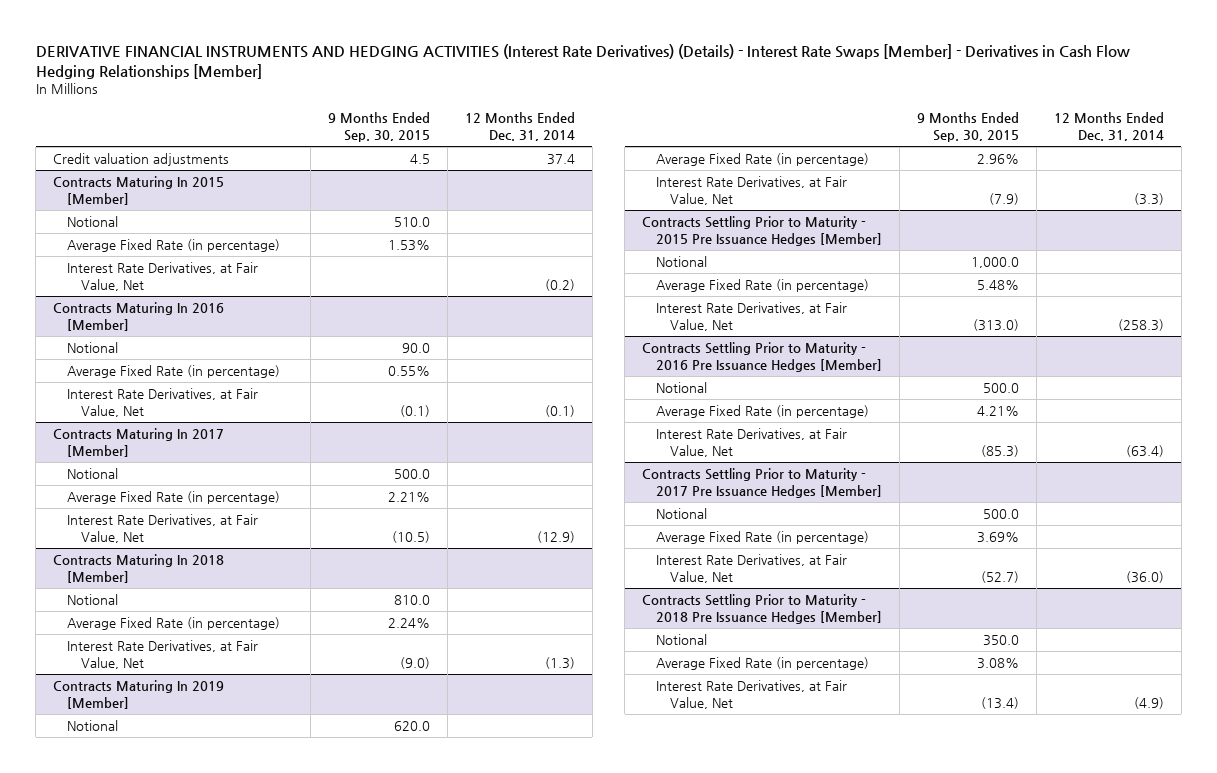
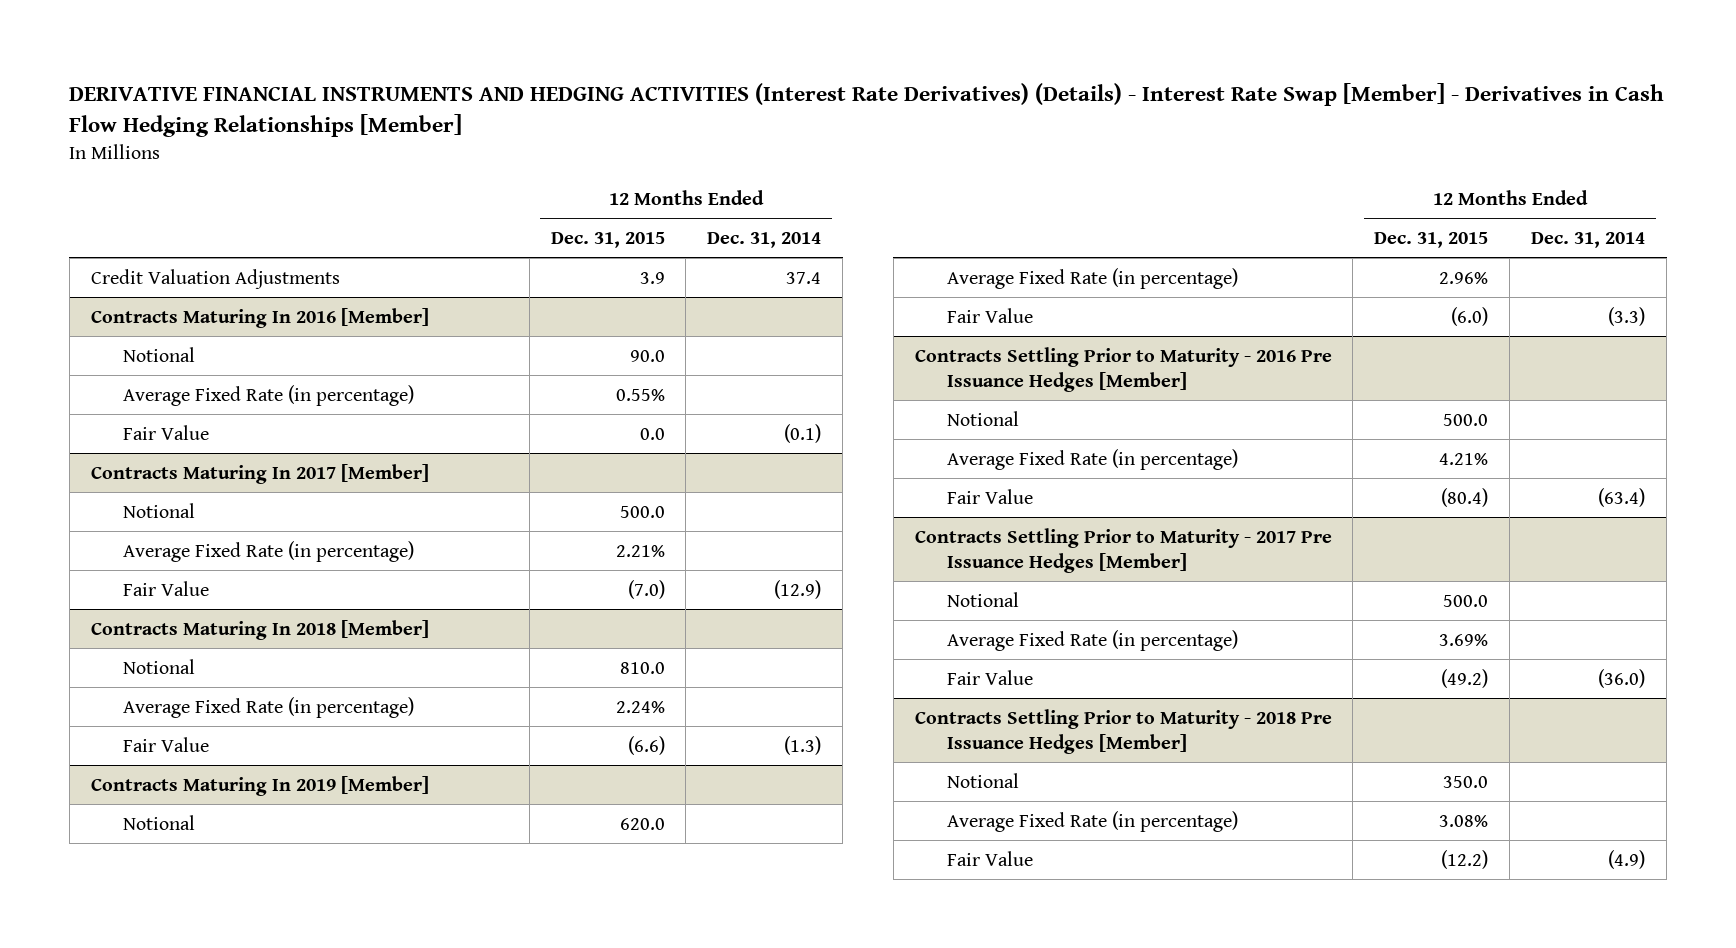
- DERIVATIVE FINANCIAL INSTRUMENTS AND HEDGING ACTIVITIES (Interest Rate Derivatives) (Details) - Interest Rate Swaps [Member] - Derivatives in Cash Flow Hedging Relationships [Member]
+ DERIVATIVE FINANCIAL INSTRUMENTS AND HEDGING ACTIVITIES (Interest Rate Derivatives) (Details) - Interest Rate Swap [Member] - Derivatives in Cash Flow Hedging Relationships [Member]
- | 9 Months Ended Sep. 30, 2015 | 12 Months Ended Dec. 31, 2014
+ | 12 Months Ended Dec. 31, 2015 | 12 Months Ended Dec. 31, 2014
- Credit valuation adjustments | 4.5 | 37.4
- Contracts Maturing In 2015 [Member]
- Notional | 510.0 |
- Average Fixed Rate (in percentage) | 1.53% |
- Interest Rate Derivatives, at Fair Value, Net | | (0.2)
+ Credit Valuation Adjustments | 3.9 | 37.4
@ Contracts Maturing In 2016 [Member]
- Interest Rate Derivatives, at Fair Value, Net | (0.1) | (0.1)
+ Fair Value | 0.0 | (0.1)
@ Contracts Maturing In 2017 [Member]
- Interest Rate Derivatives, at Fair Value, Net | (10.5) | (12.9)
+ Fair Value | (7.0) | (12.9)
@ Contracts Maturing In 2018 [Member]
- Interest Rate Derivatives, at Fair Value, Net | (9.0) | (1.3)
+ Fair Value | (6.6) | (1.3)
@ Contracts Maturing In 2019 [Member]
- Interest Rate Derivatives, at Fair Value, Net | (7.9) | (3.3)
- Contracts Settling Prior to Maturity - 2015 Pre Issuance Hedges [Member]
- Notional | 1,000.0 |
- Average Fixed Rate (in percentage) | 5.48% |
- Interest Rate Derivatives, at Fair Value, Net | (313.0) | (258.3)
@ Contracts Maturing In 2019 [Member]
+ Fair Value | (6.0) | (3.3)
@ Contracts Settling Prior to Maturity - 2016 Pre Issuance Hedges [Member]
- Interest Rate Derivatives, at Fair Value, Net | (85.3) | (63.4)
+ Fair Value | (80.4) | (63.4)
@ Contracts Settling Prior to Maturity - 2017 Pre Issuance Hedges [Member]
- Interest Rate Derivatives, at Fair Value, Net | (52.7) | (36.0)
+ Fair Value | (49.2) | (36.0)
@ Contracts Settling Prior to Maturity - 2018 Pre Issuance Hedges [Member]
- Interest Rate Derivatives, at Fair Value, Net | (13.4) | (4.9)
+ Fair Value | (12.2) | (4.9)

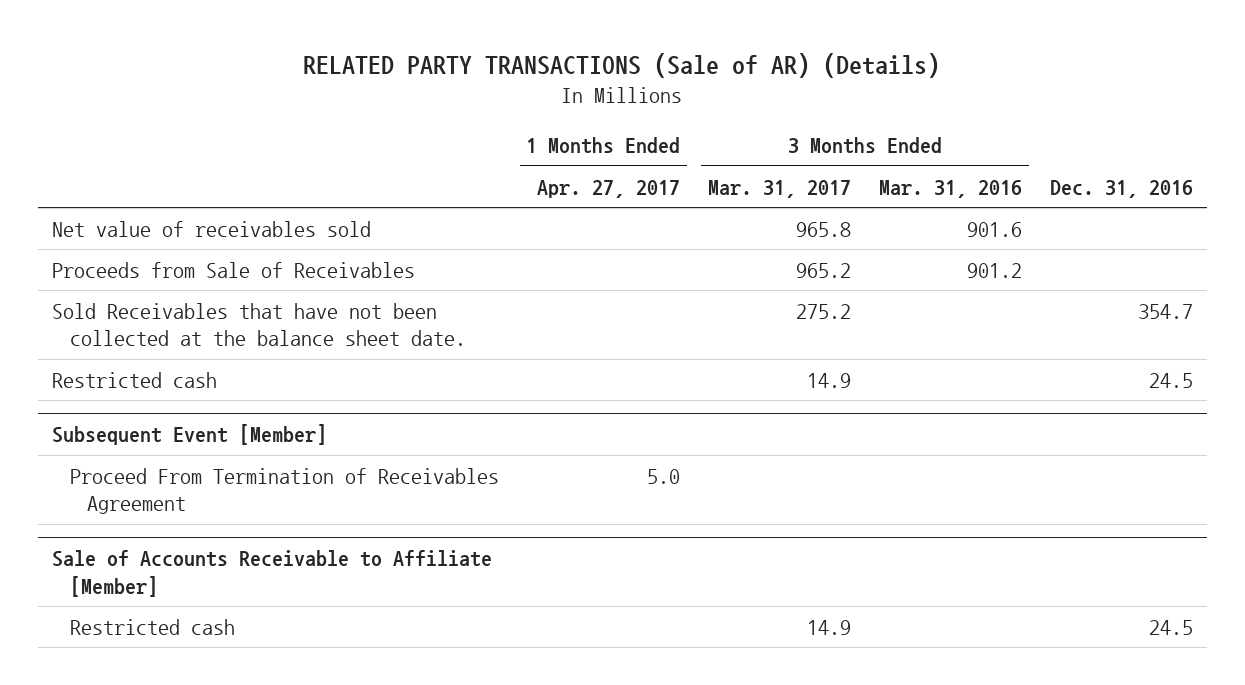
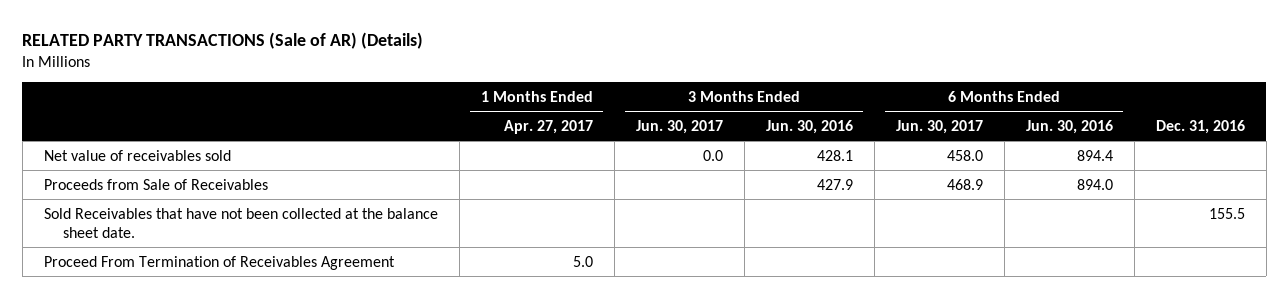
- | 1 Months Ended Apr. 27, 2017 | 3 Months Ended Mar. 31, 2017 | 3 Months Ended Mar. 31, 2016 | Dec. 31, 2016
+ | 1 Months Ended Apr. 27, 2017 | 3 Months Ended Jun. 30, 2017 | 3 Months Ended Jun. 30, 2016 | 6 Months Ended Jun. 30, 2017 | 6 Months Ended Jun. 30, 2016 | Dec. 31, 2016
- Sold Receivables that have not been collected at the balance sheet date. | | 275.2 | | 354.7
- Restricted cash | | 14.9 | | 24.5
- Subsequent Event [Member]
- Proceed From Termination of Receivables Agreement | 5.0 | | |
- Sale of Accounts Receivable to Affiliate [Member]
- Restricted cash | | 14.9 | | 24.5
+ Sold Receivables that have not been collected at the balance sheet date. | | | | | | 155.5
+ Proceed From Termination of Receivables Agreement | 5.0 | | | | |

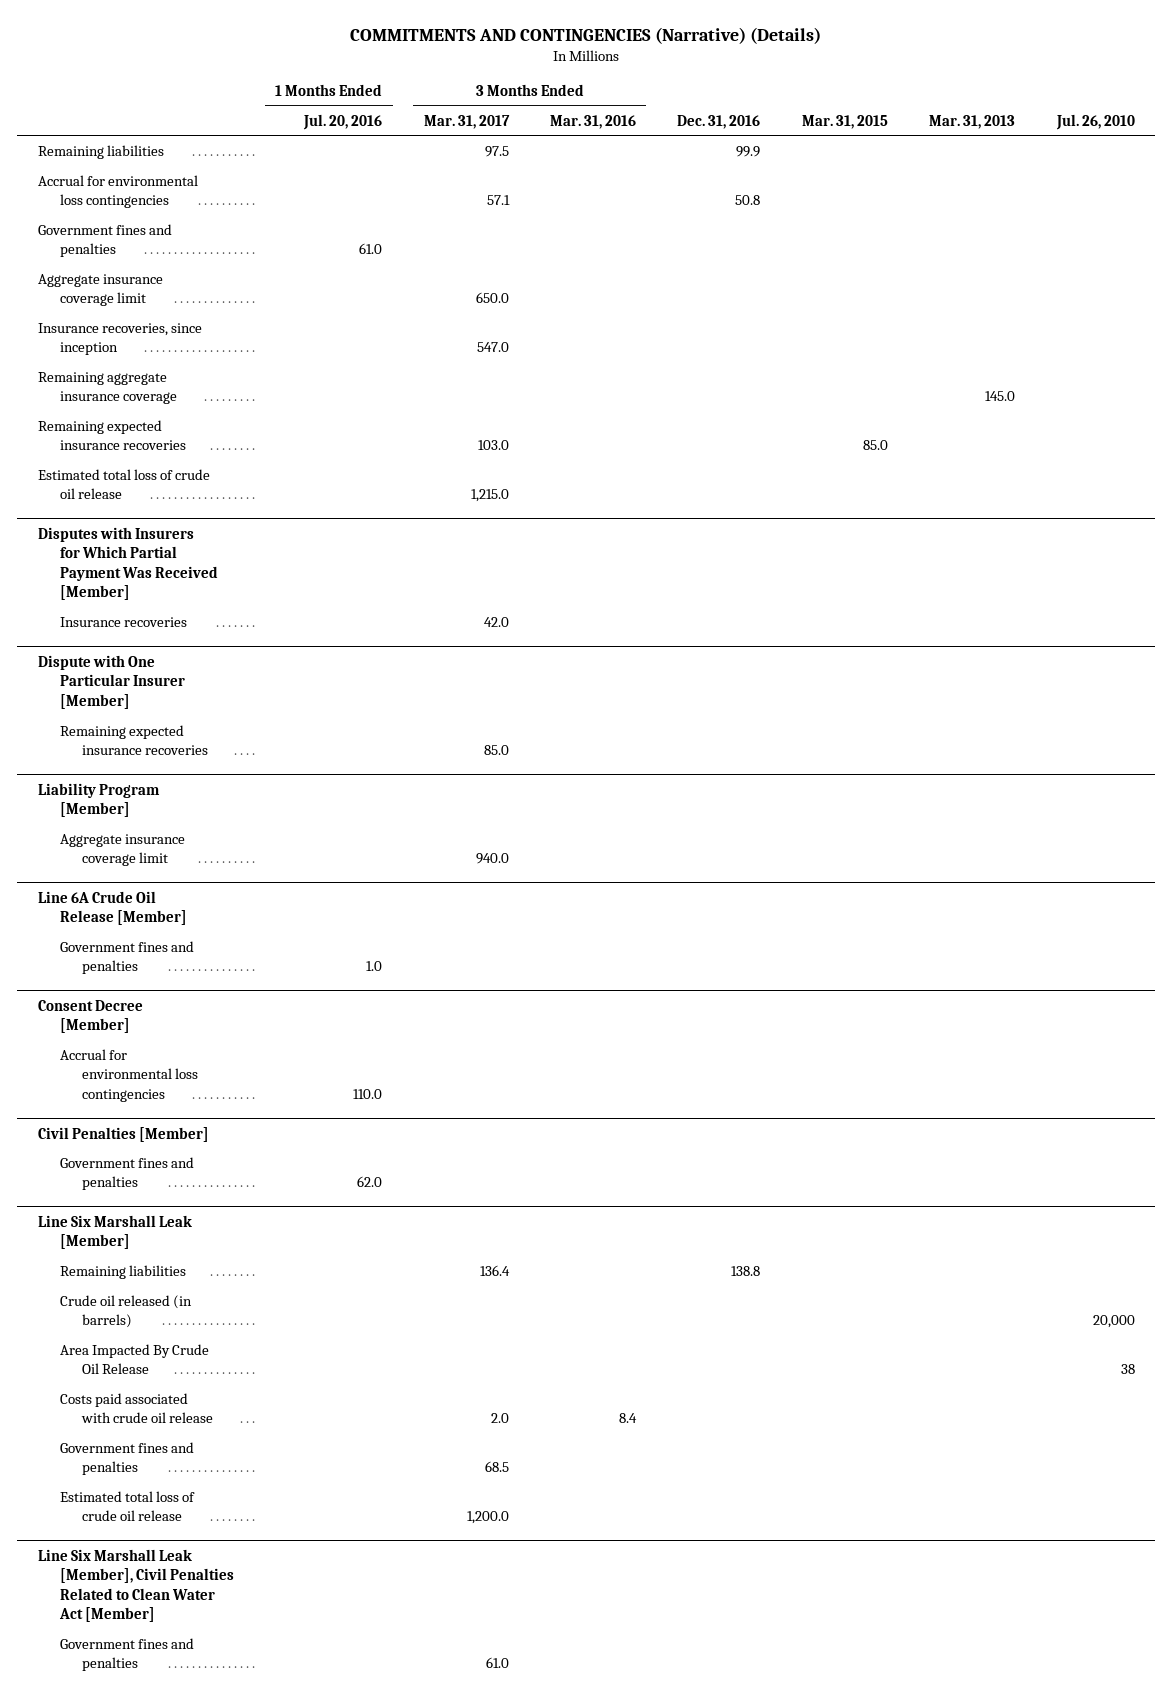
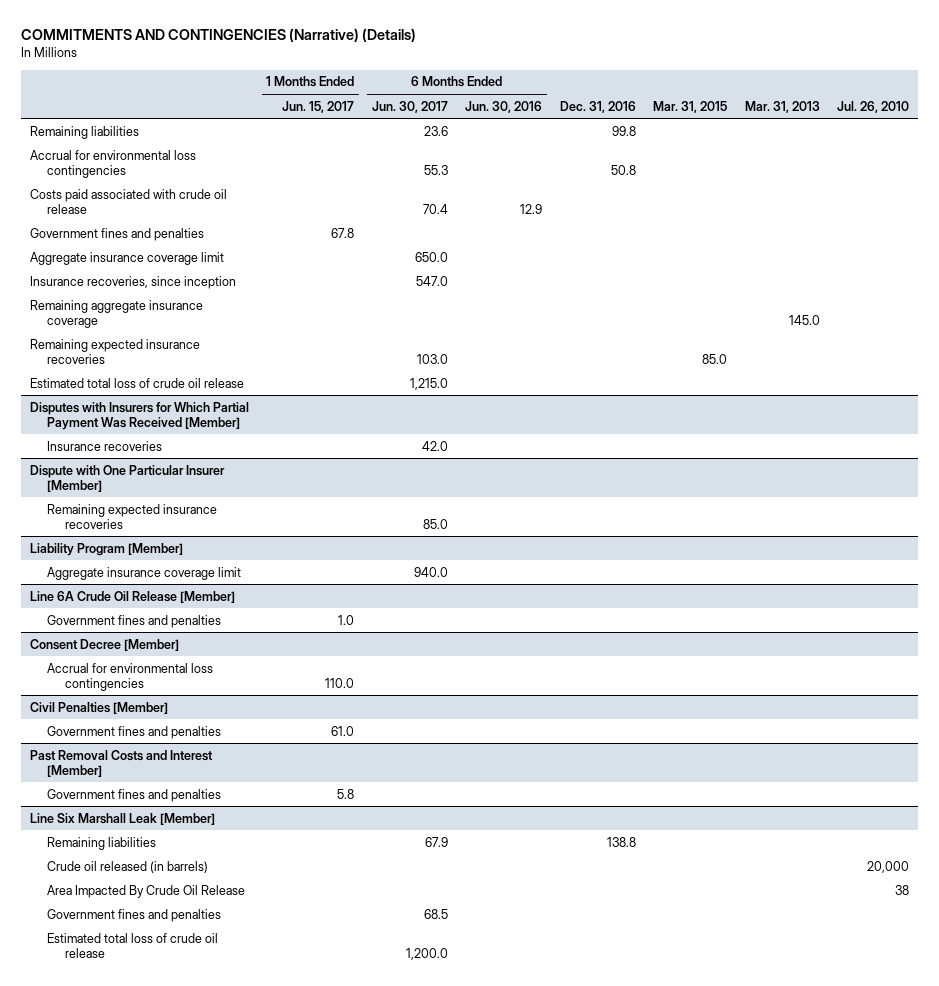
- | 1 Months Ended Jul. 20, 2016 | 3 Months Ended Mar. 31, 2017 | 3 Months Ended Mar. 31, 2016 | Dec. 31, 2016 | Mar. 31, 2015 | Mar. 31, 2013 | Jul. 26, 2010
+ | 1 Months Ended Jun. 15, 2017 | 6 Months Ended Jun. 30, 2017 | 6 Months Ended Jun. 30, 2016 | Dec. 31, 2016 | Mar. 31, 2015 | Mar. 31, 2013 | Jul. 26, 2010
- Remaining liabilities | | 97.5 | | 99.9 | | |
+ Remaining liabilities | | 23.6 | | 99.8 | | |
+ Costs paid associated with crude oil release | | 70.4 | 12.9 | | | |
+ Past Removal Costs and Interest [Member]
+ Government fines and penalties | 5.8 | | | | | |
@ Line Six Marshall Leak [Member]
- Costs paid associated with crude oil release | | 2.0 | 8.4 | | | |
- Line Six Marshall Leak [Member], Civil Penalties Related to Clean Water Act [Member]
- Government fines and penalties | | 61.0 | | | | |

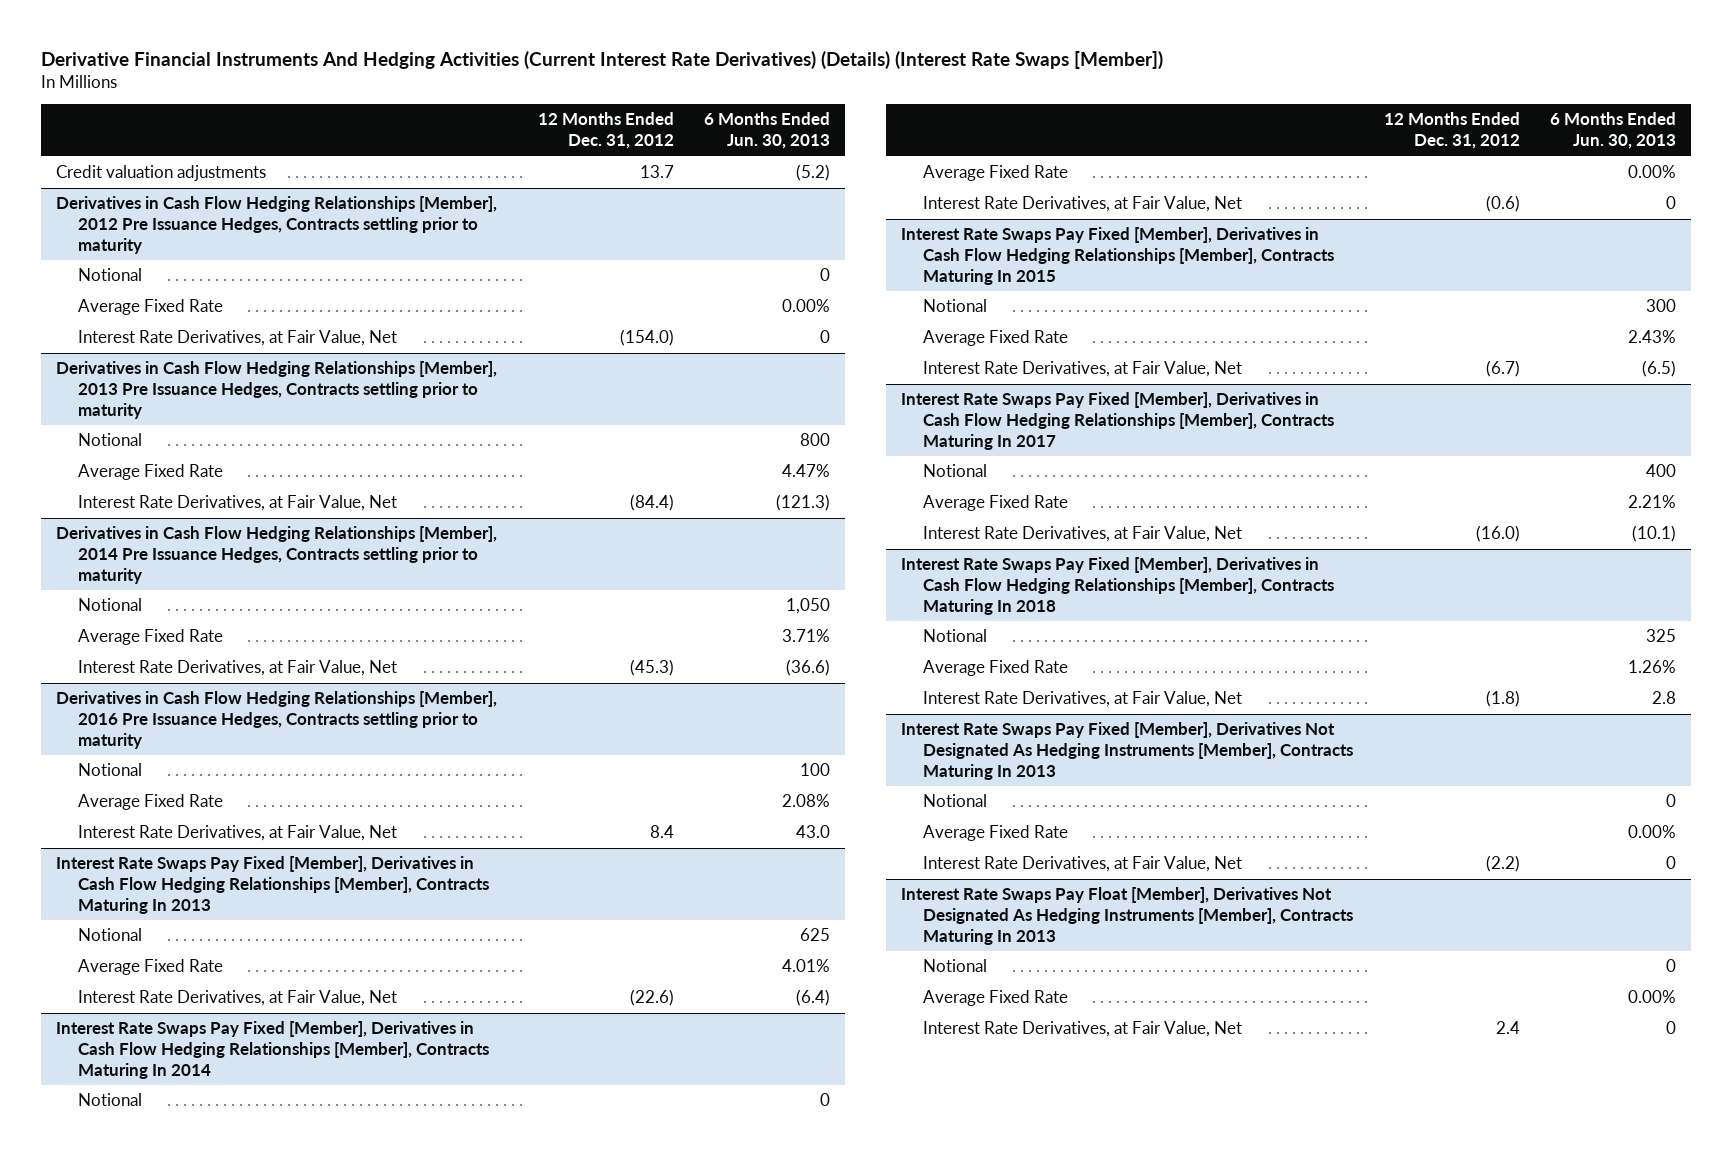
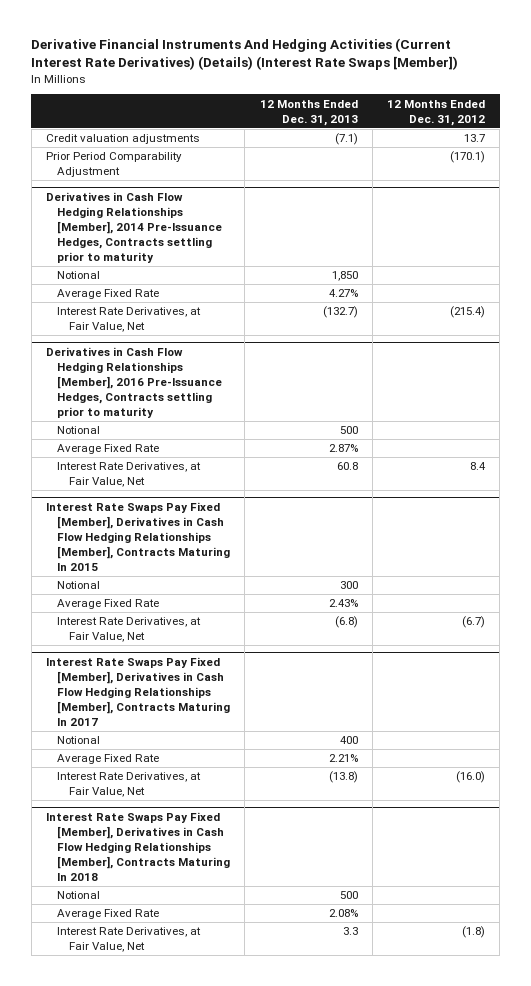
- | 12 Months Ended Dec. 31, 2012 | 6 Months Ended Jun. 30, 2013
+ | 12 Months Ended Dec. 31, 2013 | 12 Months Ended Dec. 31, 2012
- Derivatives in Cash Flow Hedging Relationships [Member], 2012 Pre Issuance Hedges, Contracts settling prior to maturity
- Notional | | 0
- Average Fixed Rate | | 0.00%
- Interest Rate Derivatives, at Fair Value, Net | (154.0) | 0
- Derivatives in Cash Flow Hedging Relationships [Member], 2013 Pre Issuance Hedges, Contracts settling prior to maturity
- Notional | | 800
- Average Fixed Rate | | 4.47%
- Interest Rate Derivatives, at Fair Value, Net | (84.4) | (121.3)
- Derivatives in Cash Flow Hedging Relationships [Member], 2014 Pre Issuance Hedges, Contracts settling prior to maturity
+ Prior Period Comparability Adjustment | | (170.1)
+ Derivatives in Cash Flow Hedging Relationships [Member], 2014 Pre-Issuance Hedges, Contracts settling prior to maturity
- Interest Rate Derivatives, at Fair Value, Net | (45.3) | (36.6)
- Derivatives in Cash Flow Hedging Relationships [Member], 2016 Pre Issuance Hedges, Contracts settling prior to maturity
+ Interest Rate Derivatives, at Fair Value, Net | (132.7) | (215.4)
+ Derivatives in Cash Flow Hedging Relationships [Member], 2016 Pre-Issuance Hedges, Contracts settling prior to maturity
- Interest Rate Swaps Pay Fixed [Member], Derivatives in Cash Flow Hedging Relationships [Member], Contracts Maturing In 2013
- Notional | | 625
- Average Fixed Rate | | 4.01%
- Interest Rate Derivatives, at Fair Value, Net | (22.6) | (6.4)
- Interest Rate Swaps Pay Fixed [Member], Derivatives in Cash Flow Hedging Relationships [Member], Contracts Maturing In 2014
- Notional | | 0
- Average Fixed Rate | | 0.00%
- Interest Rate Derivatives, at Fair Value, Net | (0.6) | 0
- Interest Rate Swaps Pay Fixed [Member], Derivatives Not Designated As Hedging Instruments [Member], Contracts Maturing In 2013
- Notional | | 0
- Average Fixed Rate | | 0.00%
- Interest Rate Derivatives, at Fair Value, Net | (2.2) | 0
- Interest Rate Swaps Pay Float [Member], Derivatives Not Designated As Hedging Instruments [Member], Contracts Maturing In 2013
- Notional | | 0
- Average Fixed Rate | | 0.00%
- Interest Rate Derivatives, at Fair Value, Net | 2.4 | 0

